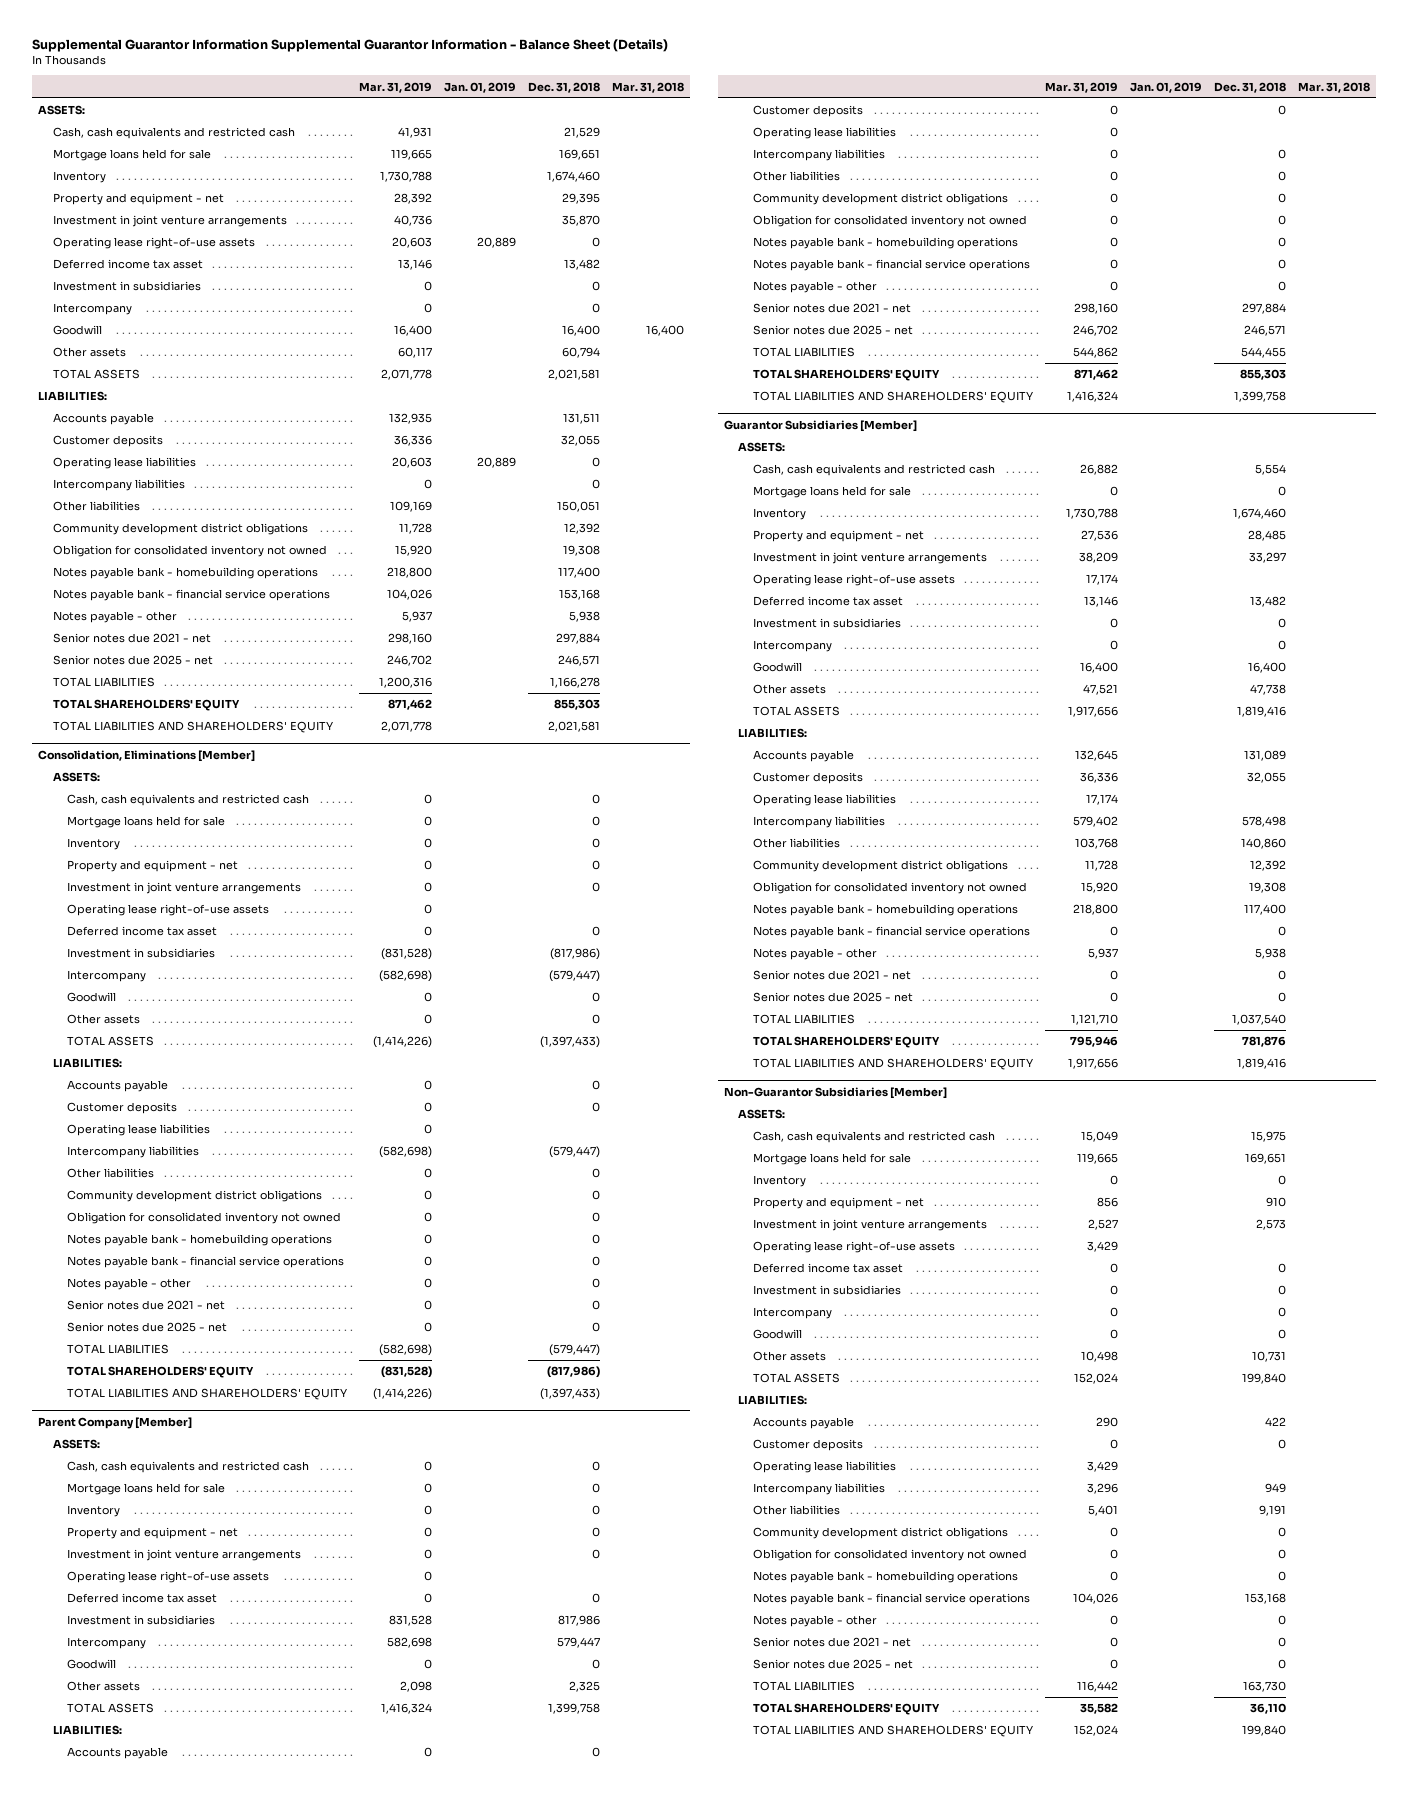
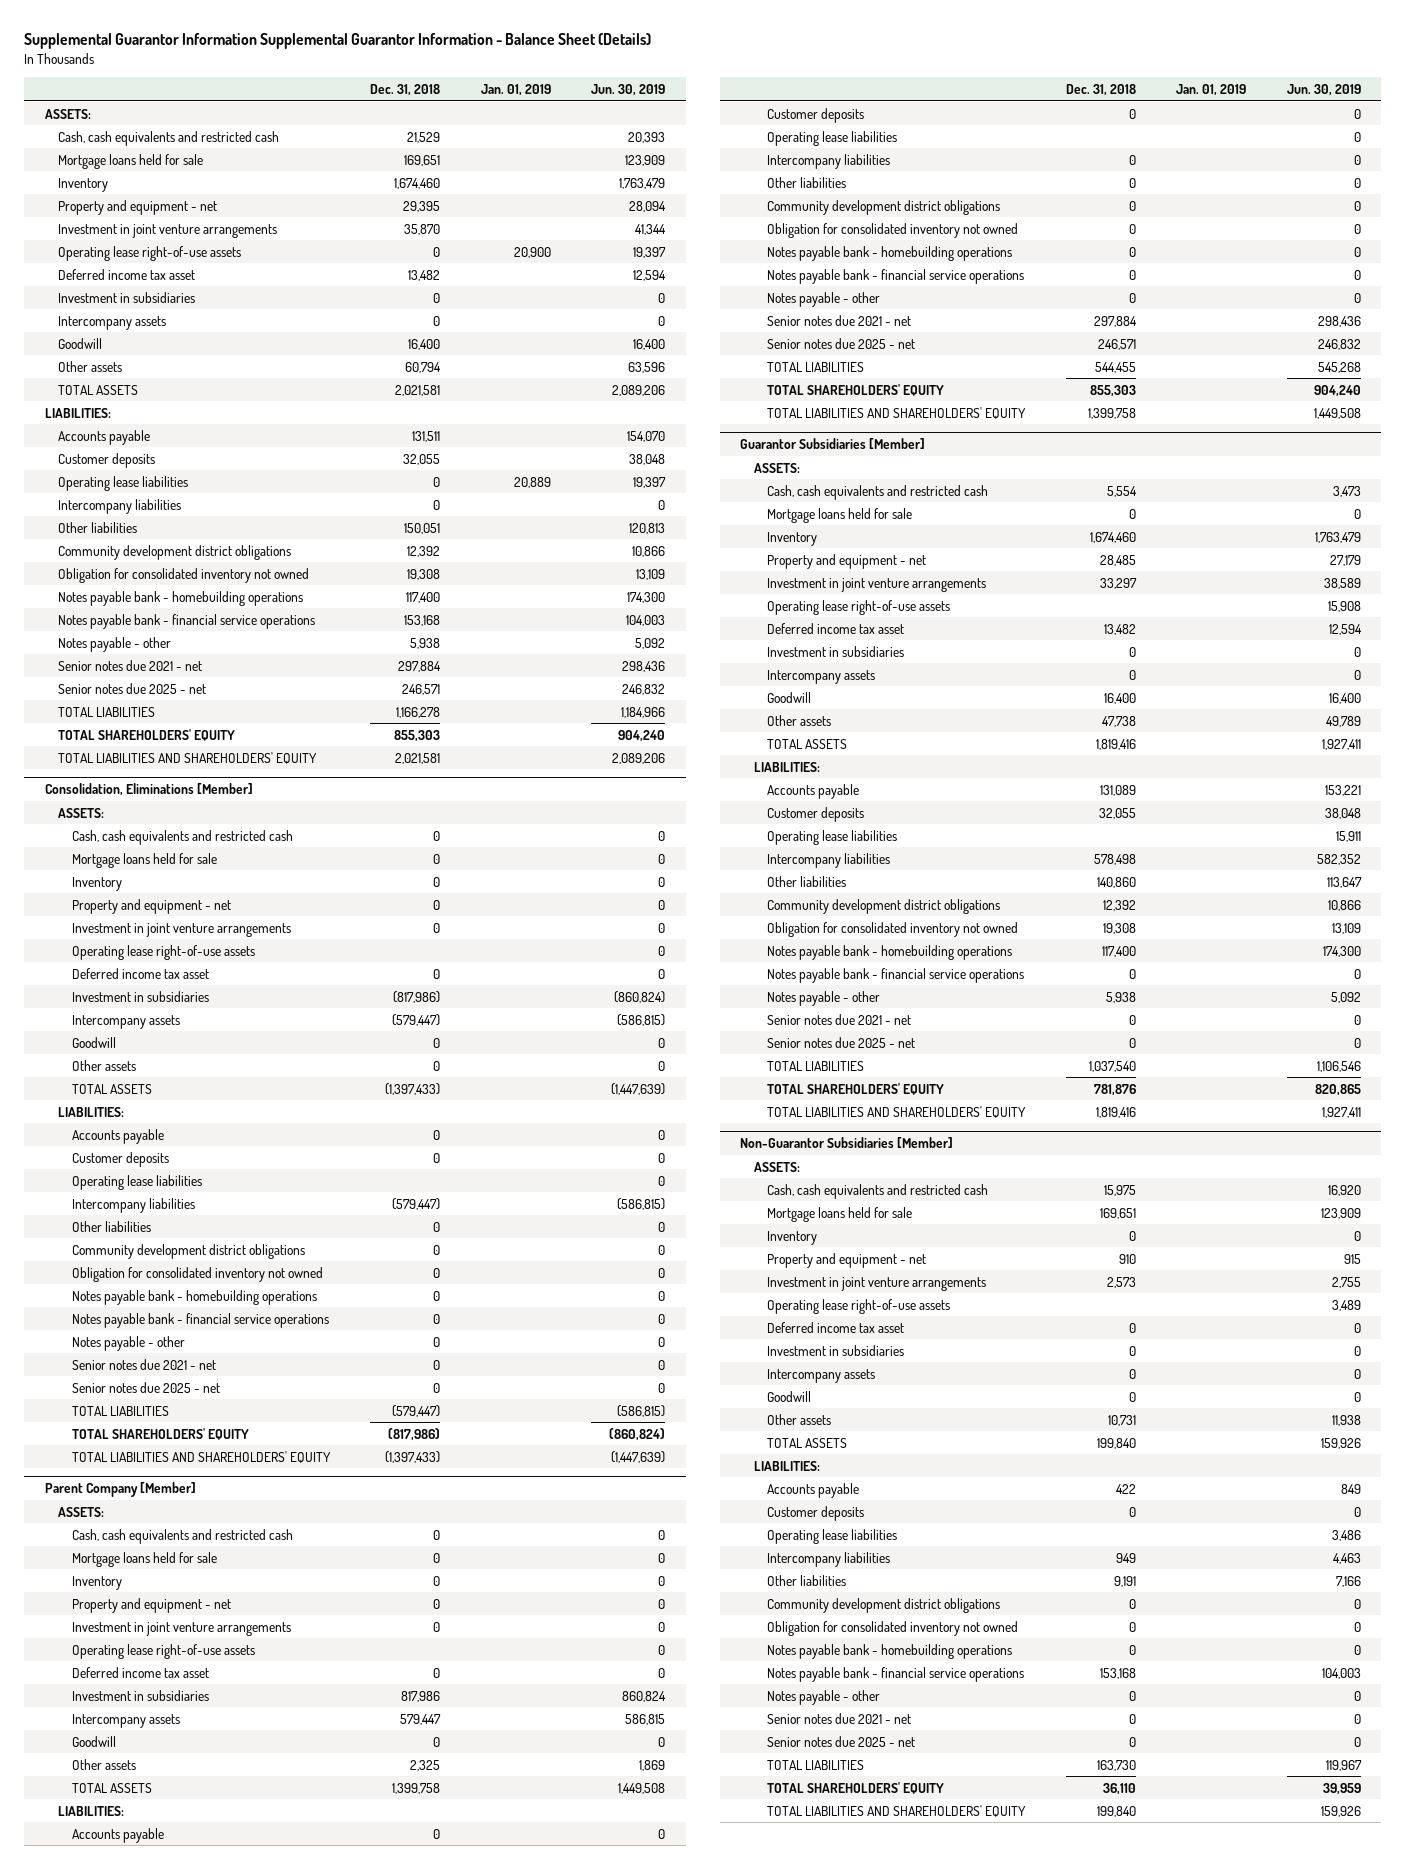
- | Mar. 31, 2019 | Jan. 01, 2019 | Dec. 31, 2018 | Mar. 31, 2018
+ | Dec. 31, 2018 | Jan. 01, 2019 | Jun. 30, 2019
- Operating lease right-of-use assets | 20,603 | 20,889 | 0 |
+ Operating lease right-of-use assets | 0 | 20,900 | 19,397
- Intercompany | 0 | | 0 |
+ Intercompany assets | 0 | | 0
@ Consolidation, Eliminations [Member]
- Intercompany | (582,698) | | (579,447) |
+ Intercompany assets | (579,447) | | (586,815)
@ Parent Company [Member]
- Intercompany | 582,698 | | 579,447 |
+ Intercompany assets | 579,447 | | 586,815
@ Guarantor Subsidiaries [Member]
- Intercompany | 0 | | 0 |
+ Intercompany assets | 0 | | 0
@ Non-Guarantor Subsidiaries [Member]
- Intercompany | 0 | | 0 |
+ Intercompany assets | 0 | | 0

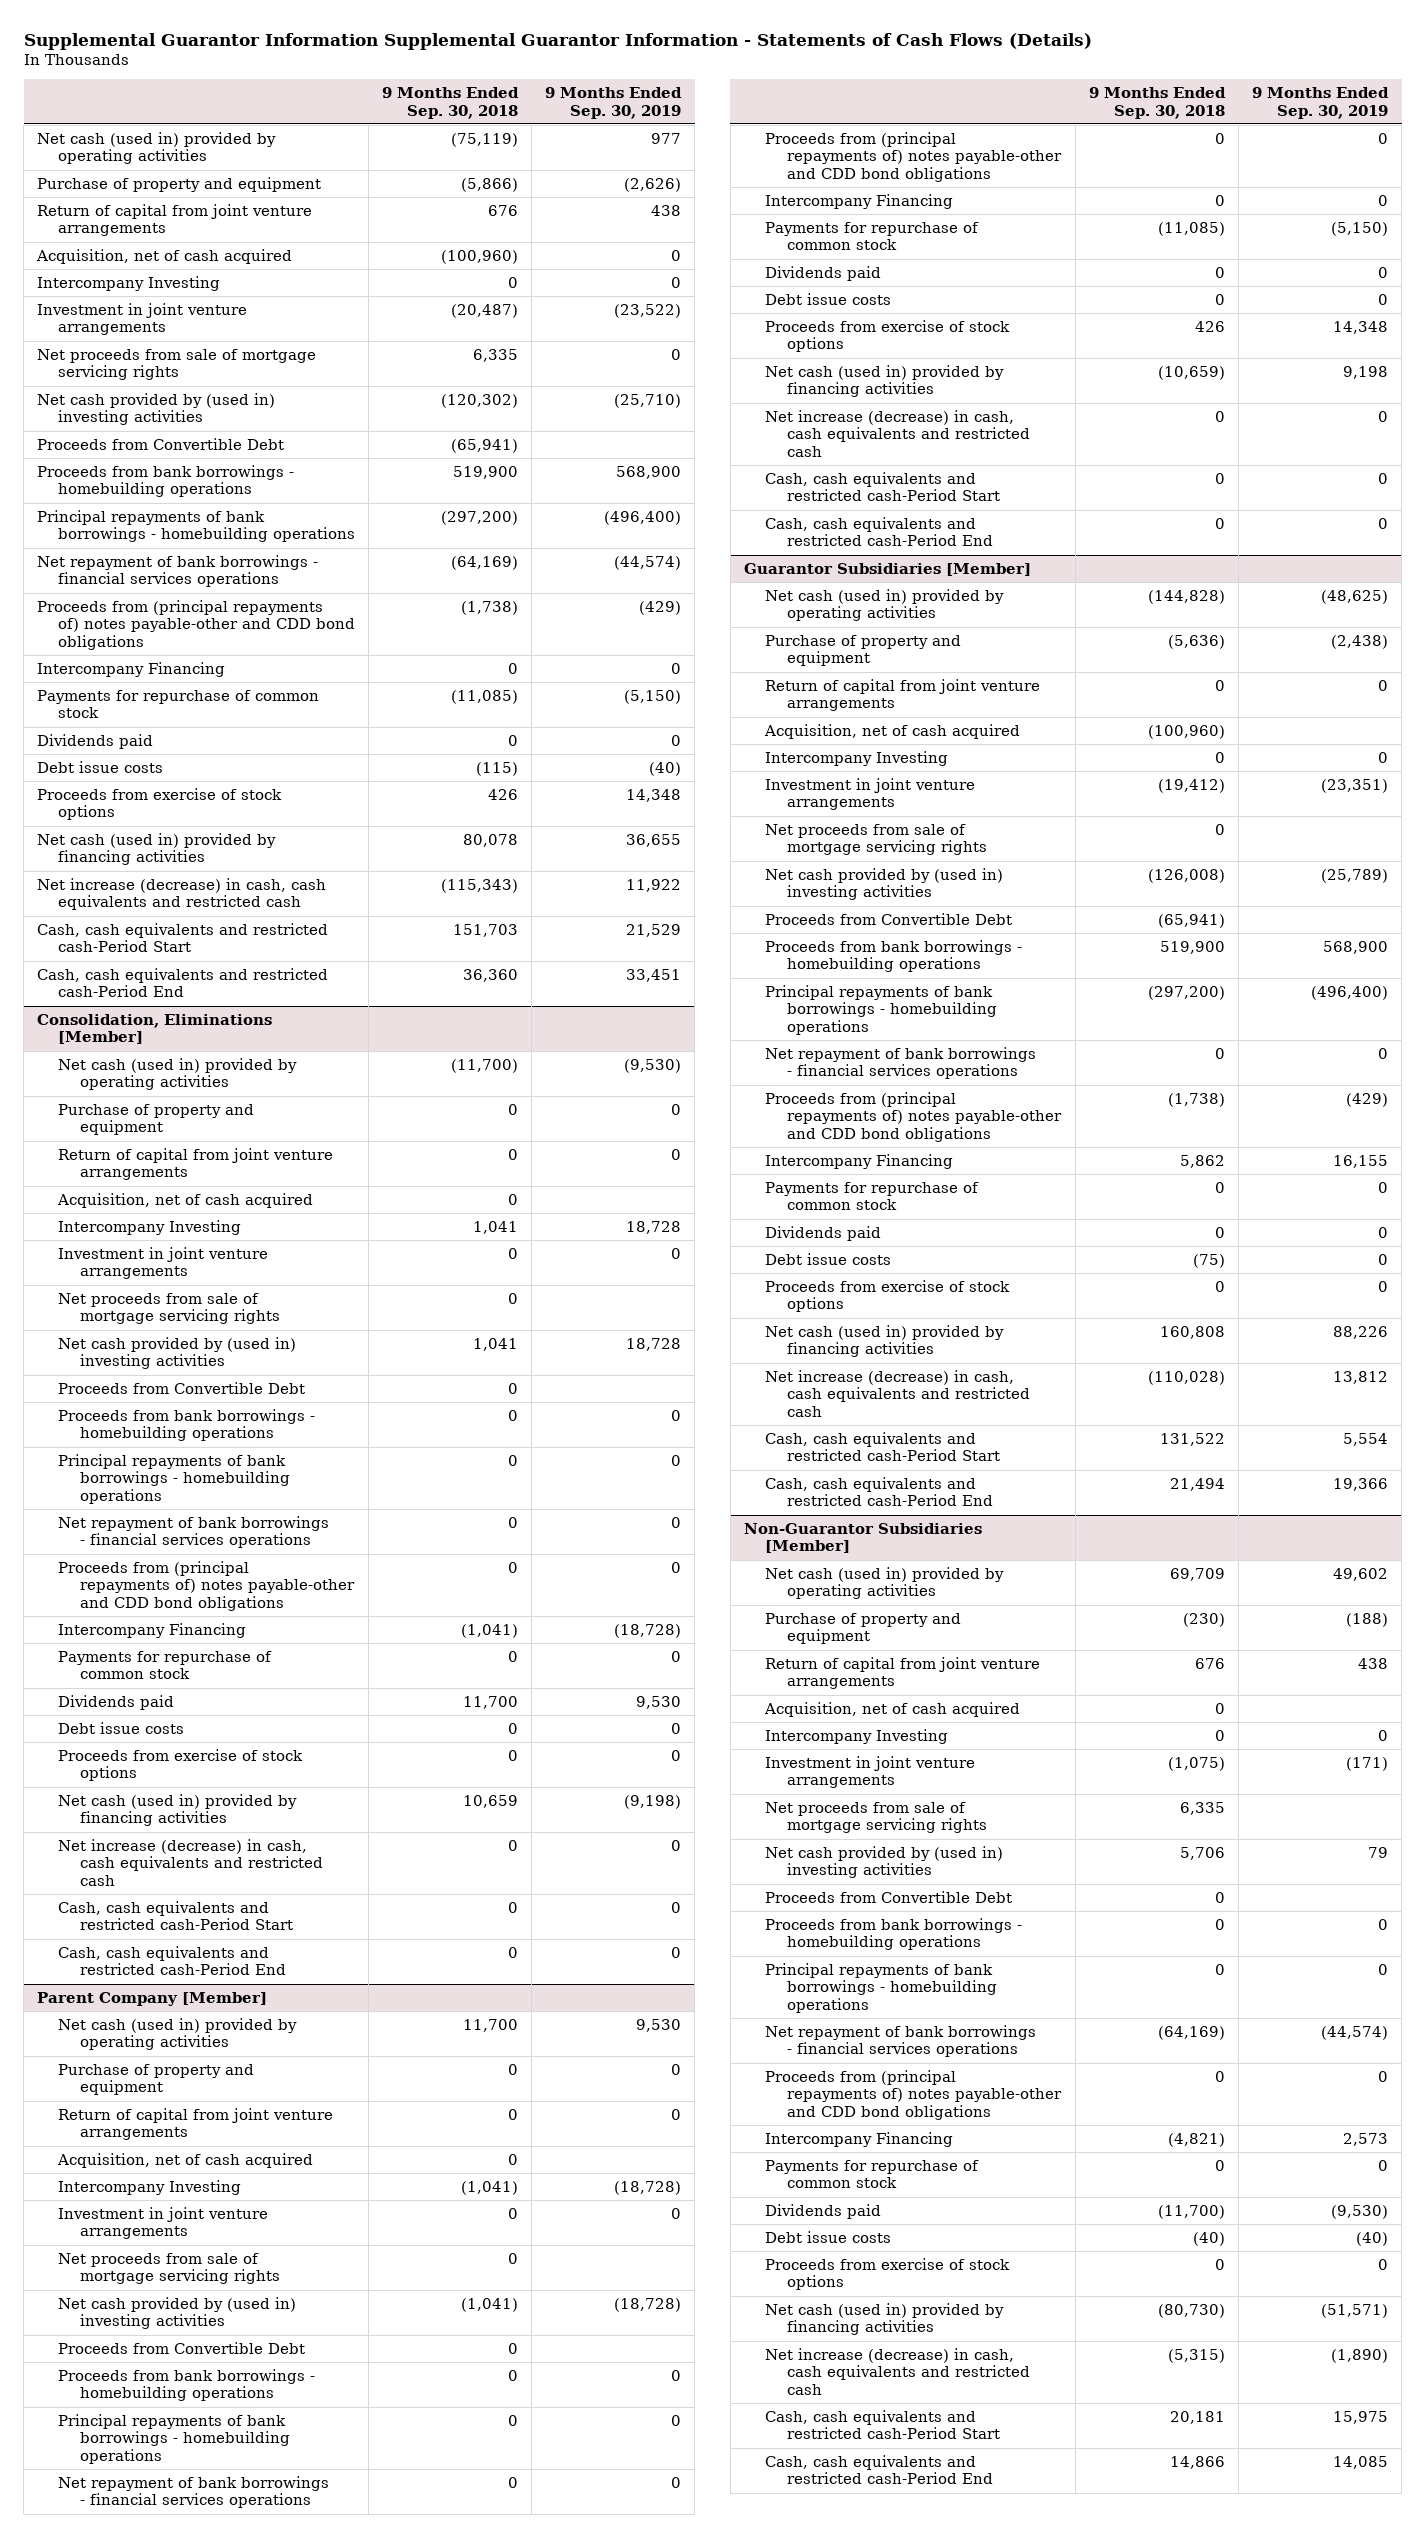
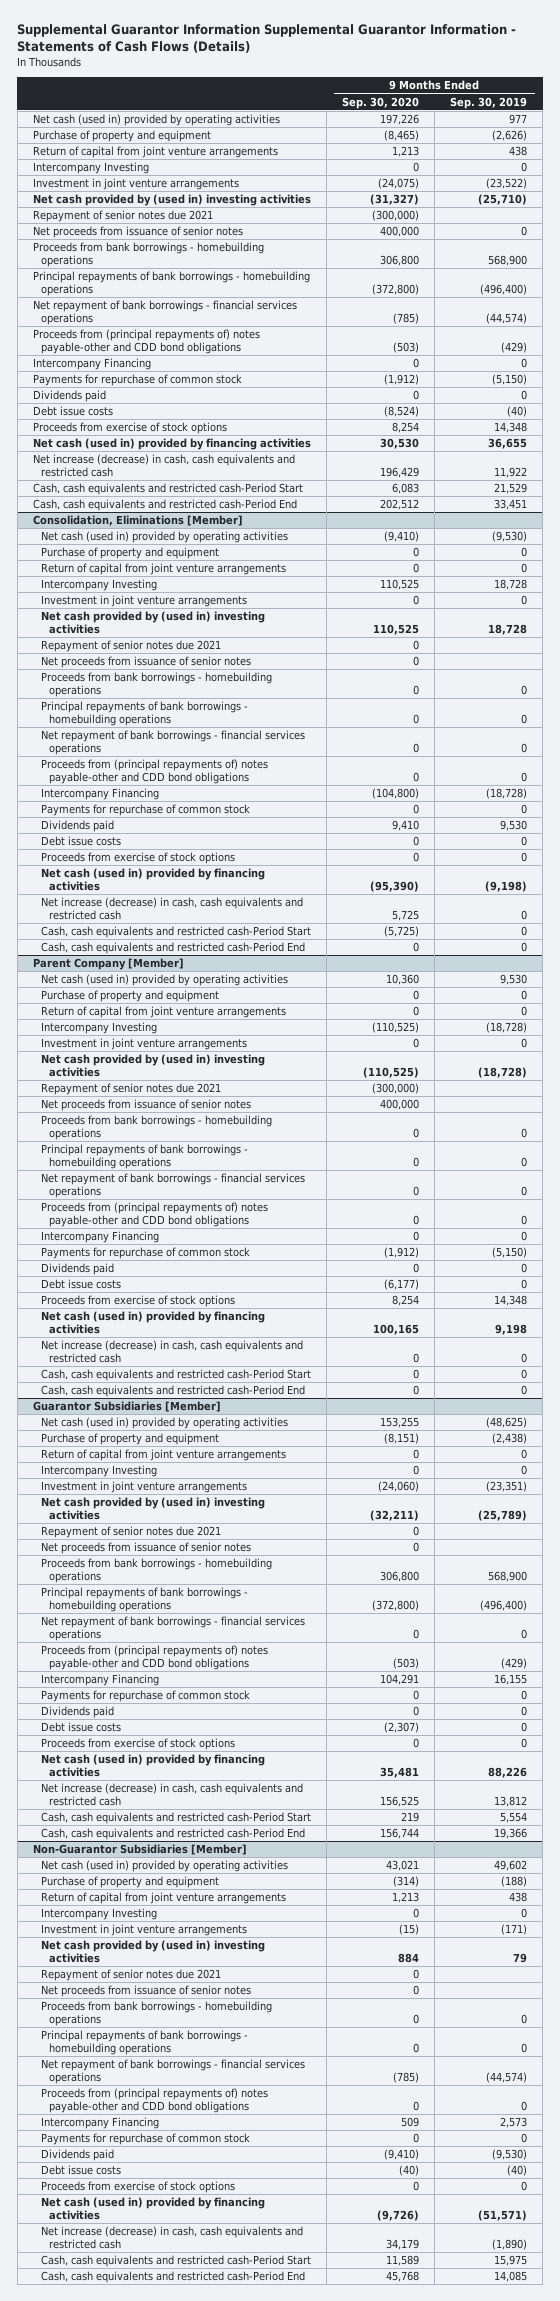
- | 9 Months Ended Sep. 30, 2018 | 9 Months Ended Sep. 30, 2019
+ | 9 Months Ended Sep. 30, 2020 | 9 Months Ended Sep. 30, 2019
- Acquisition, net of cash acquired | (100,960) | 0
- Net proceeds from sale of mortgage servicing rights | 6,335 | 0
- Proceeds from Convertible Debt | (65,941) |
+ Repayment of senior notes due 2021 | (300,000) |
+ Net proceeds from issuance of senior notes | 400,000 | 0
@ Consolidation, Eliminations [Member]
- Acquisition, net of cash acquired | 0 |
- Net proceeds from sale of mortgage servicing rights | 0 |
- Proceeds from Convertible Debt | 0 |
+ Repayment of senior notes due 2021 | 0 |
+ Net proceeds from issuance of senior notes | 0 |
@ Parent Company [Member]
- Acquisition, net of cash acquired | 0 |
- Net proceeds from sale of mortgage servicing rights | 0 |
- Proceeds from Convertible Debt | 0 |
+ Repayment of senior notes due 2021 | (300,000) |
+ Net proceeds from issuance of senior notes | 400,000 |
@ Guarantor Subsidiaries [Member]
- Acquisition, net of cash acquired | (100,960) |
- Net proceeds from sale of mortgage servicing rights | 0 |
- Proceeds from Convertible Debt | (65,941) |
+ Repayment of senior notes due 2021 | 0 |
+ Net proceeds from issuance of senior notes | 0 |
@ Non-Guarantor Subsidiaries [Member]
- Acquisition, net of cash acquired | 0 |
- Net proceeds from sale of mortgage servicing rights | 6,335 |
- Proceeds from Convertible Debt | 0 |
+ Repayment of senior notes due 2021 | 0 |
+ Net proceeds from issuance of senior notes | 0 |

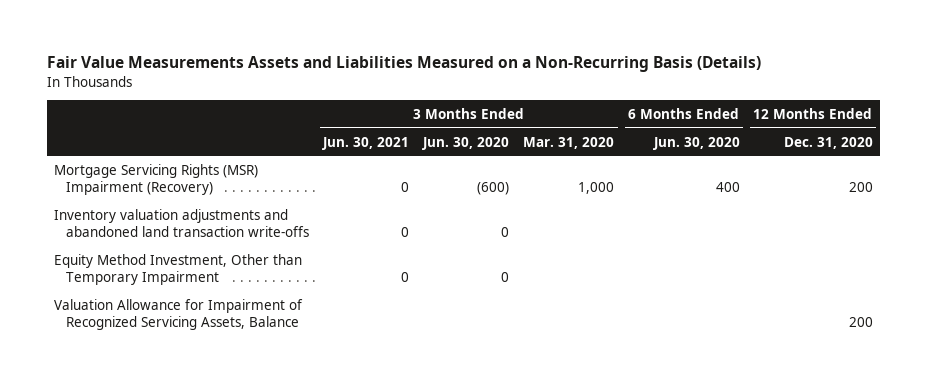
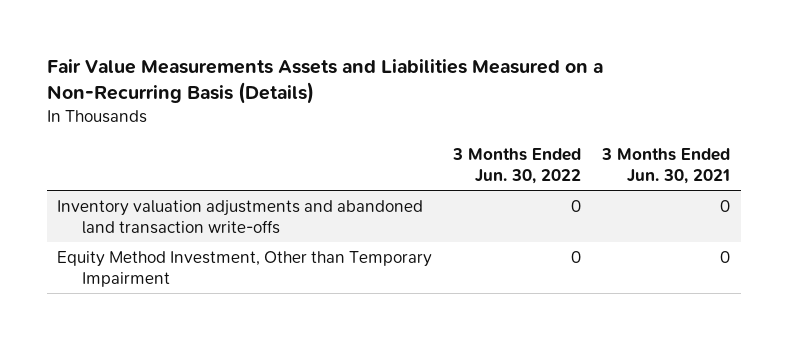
- | 3 Months Ended Jun. 30, 2021 | 3 Months Ended Jun. 30, 2020 | 3 Months Ended Mar. 31, 2020 | 6 Months Ended Jun. 30, 2020 | 12 Months Ended Dec. 31, 2020
+ | 3 Months Ended Jun. 30, 2022 | 3 Months Ended Jun. 30, 2021
- Mortgage Servicing Rights (MSR) Impairment (Recovery) | 0 | (600) | 1,000 | 400 | 200
- Valuation Allowance for Impairment of Recognized Servicing Assets, Balance | | | | | 200

